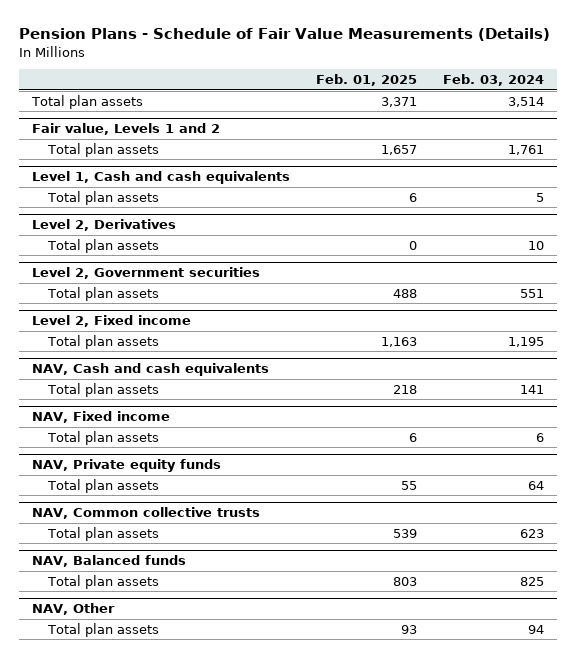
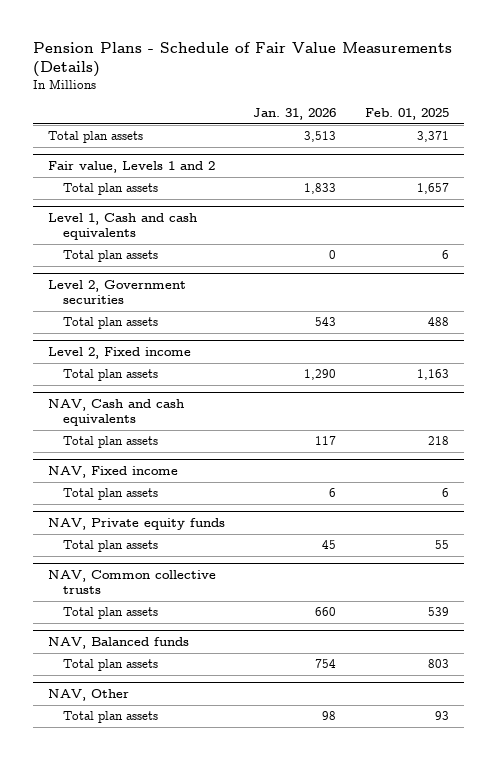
- | Feb. 01, 2025 | Feb. 03, 2024
+ | Jan. 31, 2026 | Feb. 01, 2025
- Level 2, Derivatives
- Total plan assets | 0 | 10

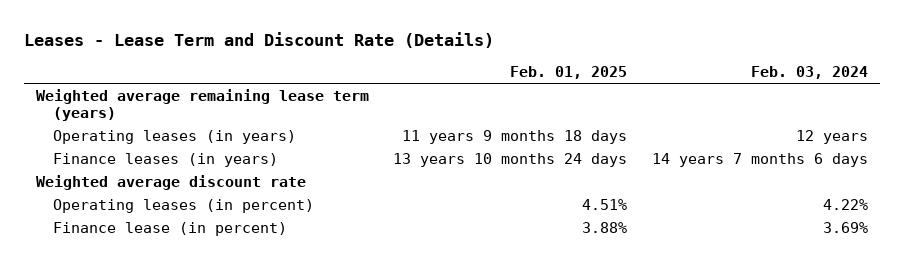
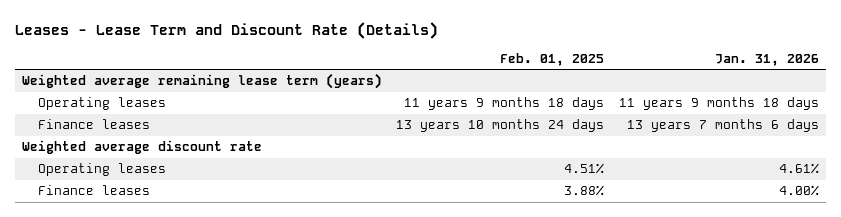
- | Feb. 01, 2025 | Feb. 03, 2024
+ | Feb. 01, 2025 | Jan. 31, 2026
- Operating leases (in years) | 11 years 9 months 18 days | 12 years
- Finance leases (in years) | 13 years 10 months 24 days | 14 years 7 months 6 days
+ Operating leases | 11 years 9 months 18 days | 11 years 9 months 18 days
+ Finance leases | 13 years 10 months 24 days | 13 years 7 months 6 days
- Operating leases (in percent) | 4.51% | 4.22%
- Finance lease (in percent) | 3.88% | 3.69%
+ Operating leases | 4.51% | 4.61%
+ Finance leases | 3.88% | 4.00%

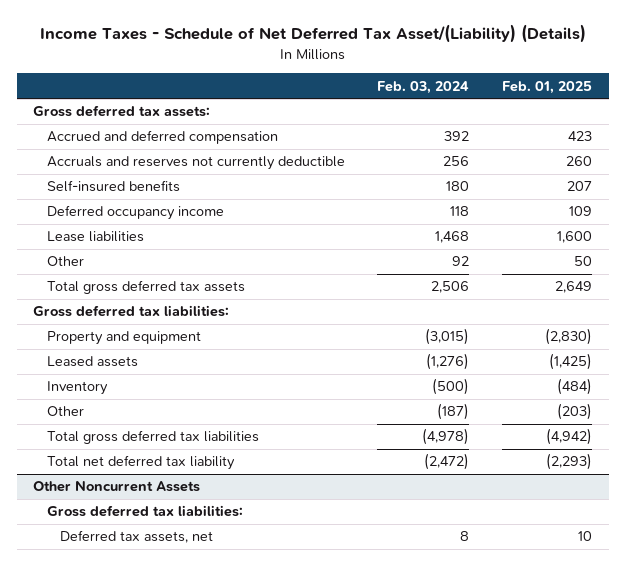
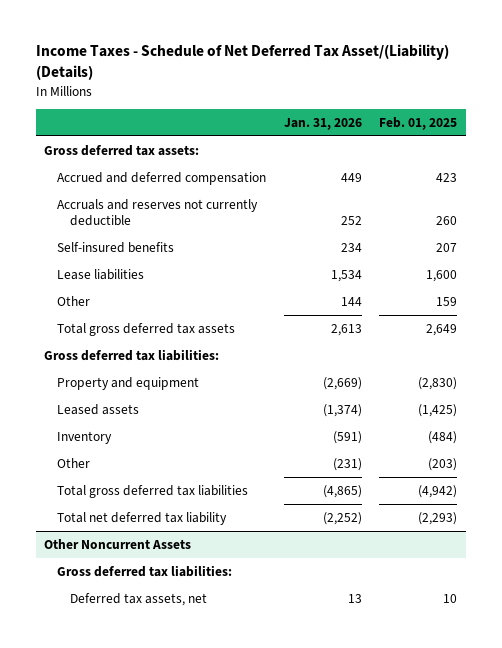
- | Feb. 03, 2024 | Feb. 01, 2025
+ | Jan. 31, 2026 | Feb. 01, 2025
- Deferred occupancy income | 118 | 109
- Other | 92 | 50
+ Other | 144 | 159

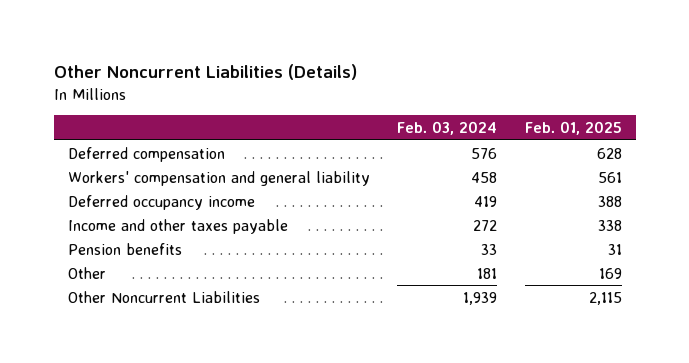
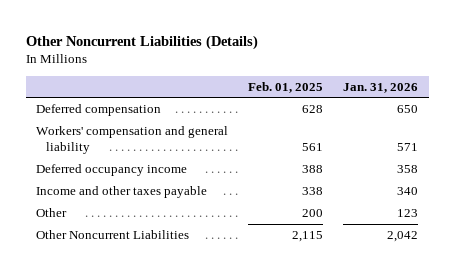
- | Feb. 03, 2024 | Feb. 01, 2025
+ | Feb. 01, 2025 | Jan. 31, 2026
- Pension benefits | 33 | 31
- Other | 181 | 169
+ Other | 200 | 123

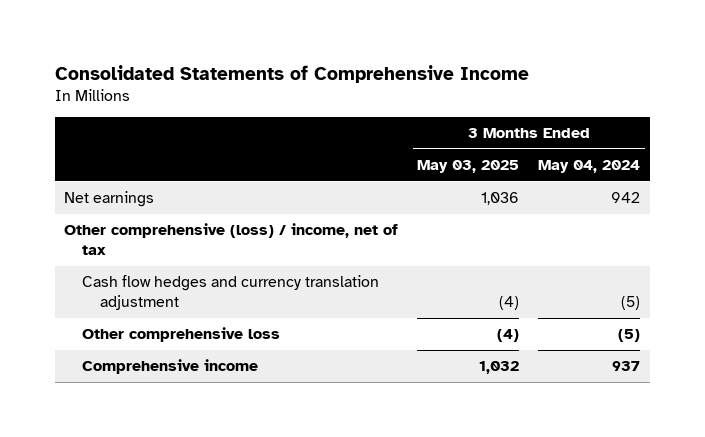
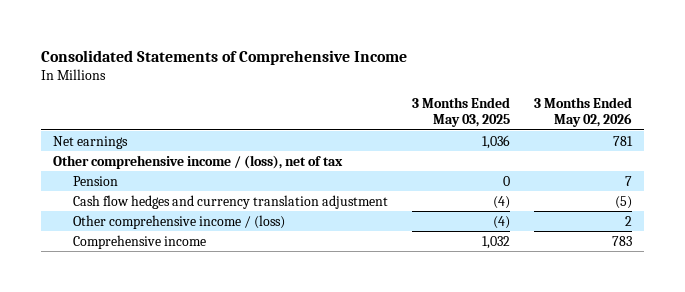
- | 3 Months Ended May 03, 2025 | 3 Months Ended May 04, 2024
+ | 3 Months Ended May 03, 2025 | 3 Months Ended May 02, 2026
- Other comprehensive (loss) / income, net of tax
+ Other comprehensive income / (loss), net of tax
+ Pension | 0 | 7
- Other comprehensive loss | (4) | (5)
+ Other comprehensive income / (loss) | (4) | 2

